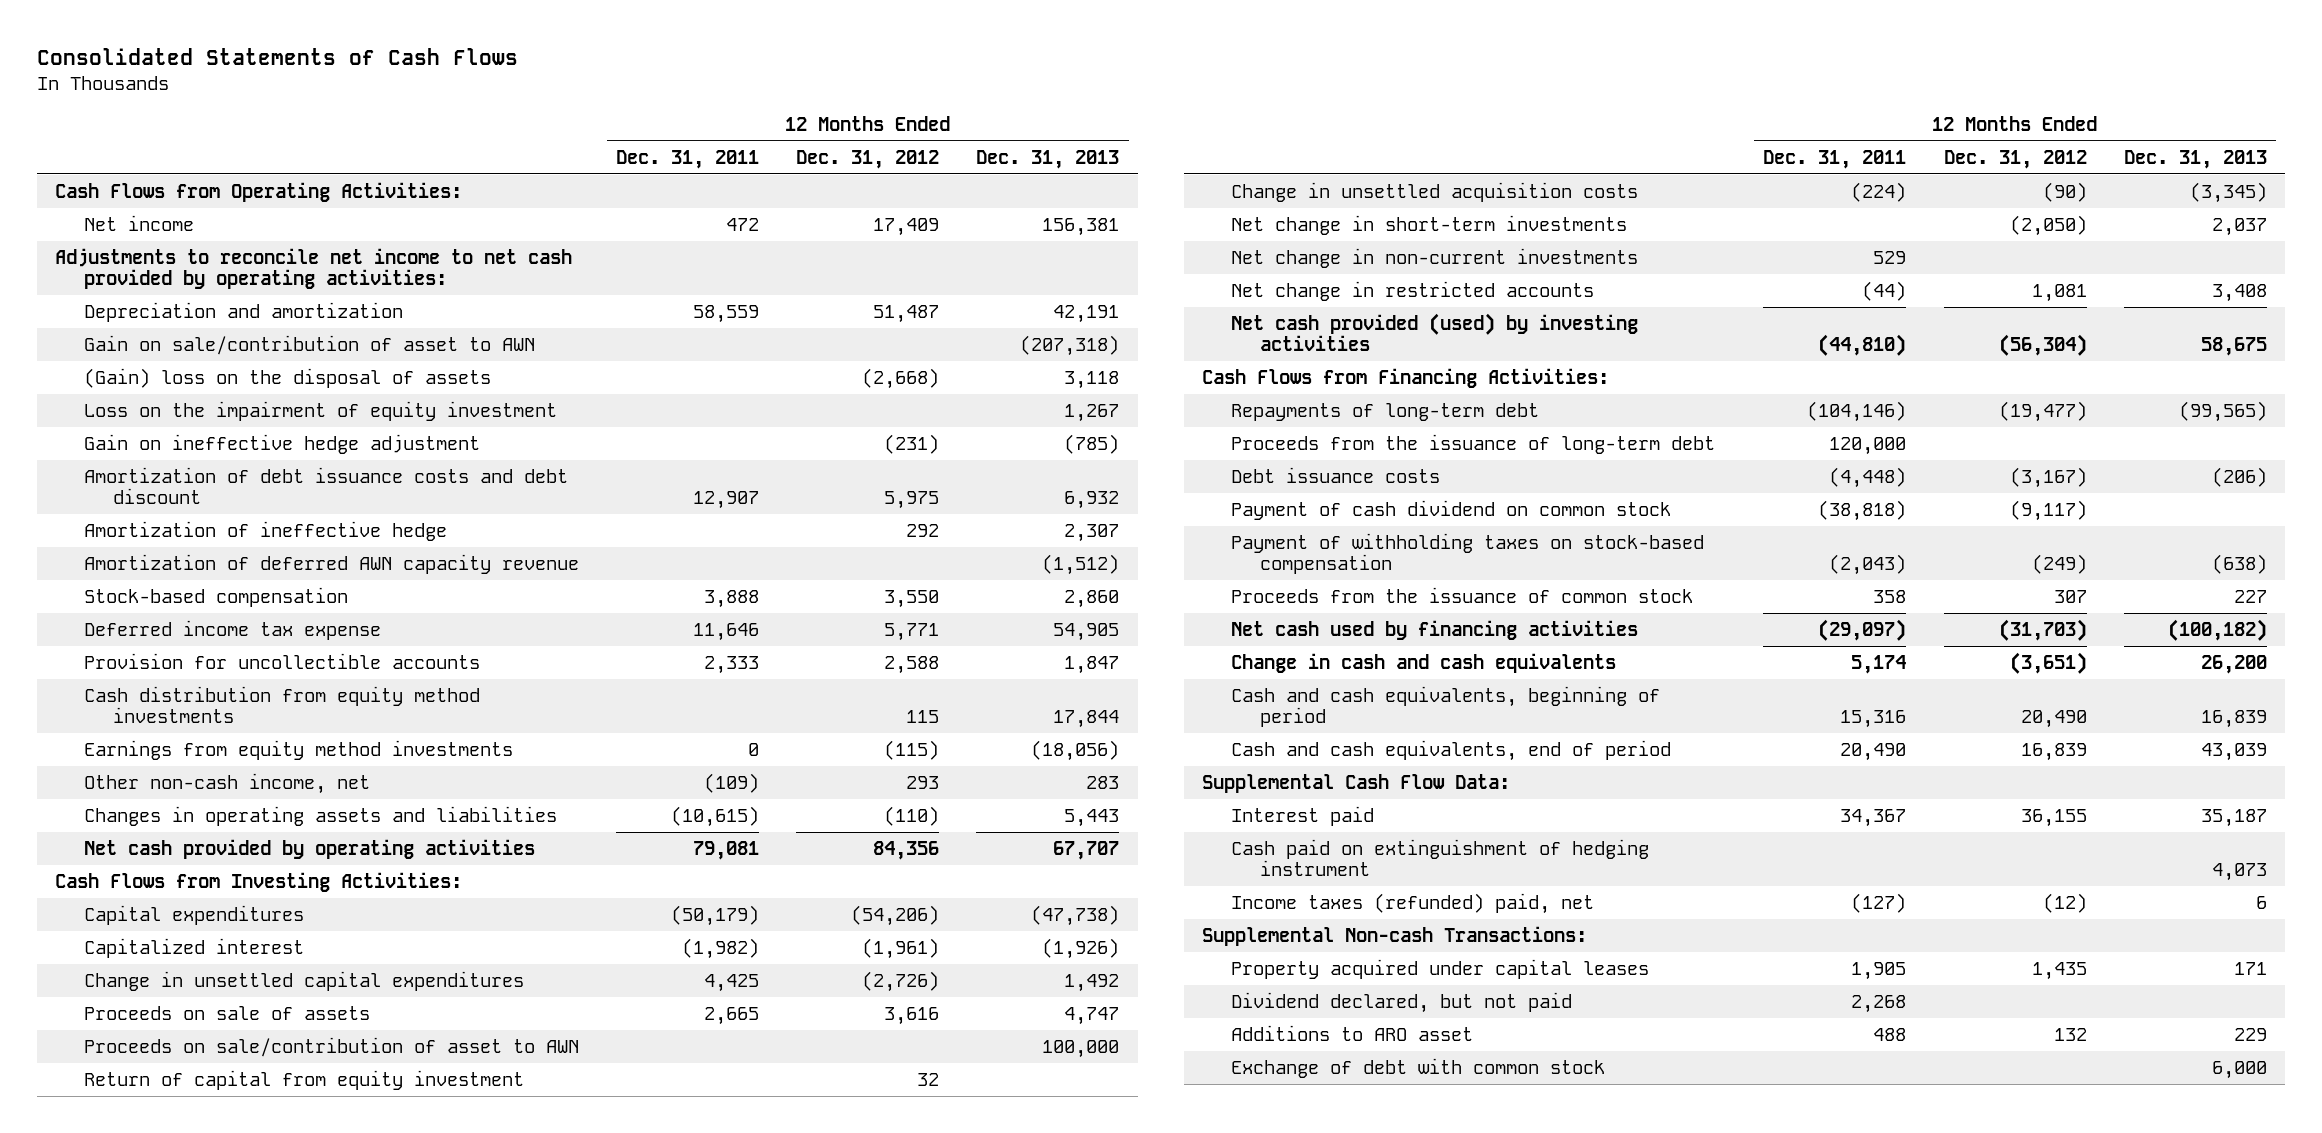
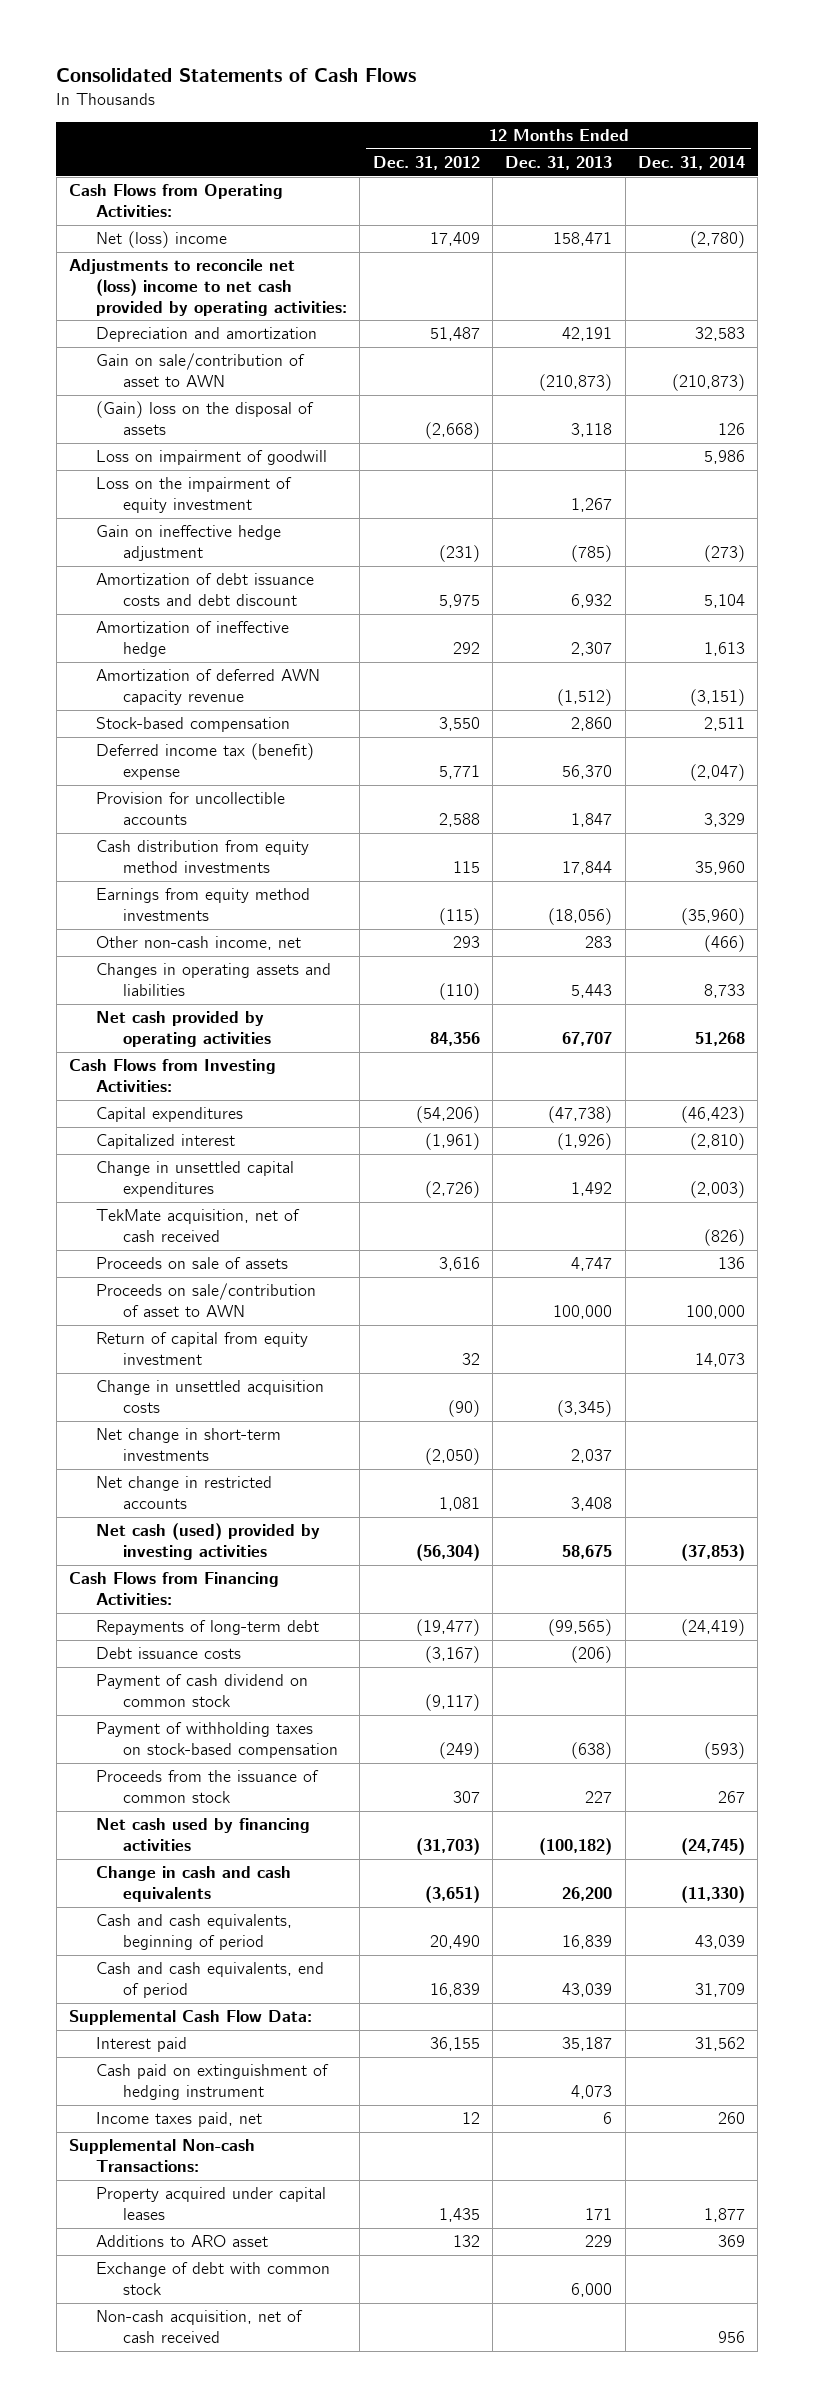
- | 12 Months Ended Dec. 31, 2011 | 12 Months Ended Dec. 31, 2012 | 12 Months Ended Dec. 31, 2013
+ | 12 Months Ended Dec. 31, 2012 | 12 Months Ended Dec. 31, 2013 | 12 Months Ended Dec. 31, 2014
- Net income | 472 | 17,409 | 156,381
- Adjustments to reconcile net income to net cash provided by operating activities:
+ Net (loss) income | 17,409 | 158,471 | (2,780)
+ Adjustments to reconcile net (loss) income to net cash provided by operating activities:
- Gain on sale/contribution of asset to AWN | | | (207,318)
+ Gain on sale/contribution of asset to AWN | | (210,873) | (210,873)
+ Loss on impairment of goodwill | | | 5,986
- Deferred income tax expense | 11,646 | 5,771 | 54,905
+ Deferred income tax (benefit) expense | 5,771 | 56,370 | (2,047)
+ TekMate acquisition, net of cash received | | | (826)
- Net change in non-current investments | 529 | |
- Net cash provided (used) by investing activities | (44,810) | (56,304) | 58,675
+ Net cash (used) provided by investing activities | (56,304) | 58,675 | (37,853)
- Proceeds from the issuance of long-term debt | 120,000 | |
- Income taxes (refunded) paid, net | (127) | (12) | 6
+ Income taxes paid, net | 12 | 6 | 260
- Dividend declared, but not paid | 2,268 | |
+ Non-cash acquisition, net of cash received | | | 956

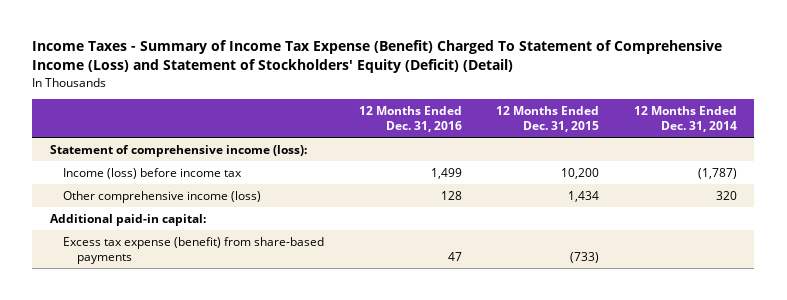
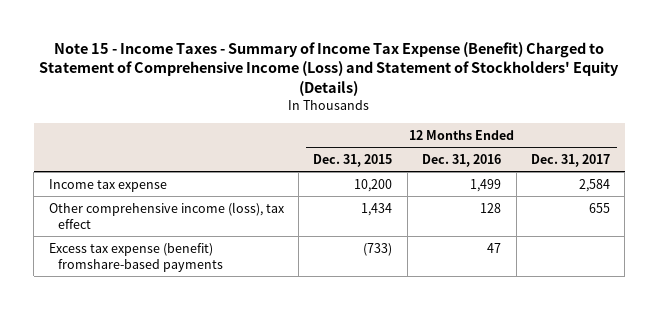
- Income Taxes - Summary of Income Tax Expense (Benefit) Charged To Statement of Comprehensive Income (Loss) and Statement of Stockholders' Equity (Deficit) (Detail)
+ Note 15 - Income Taxes - Summary of Income Tax Expense (Benefit) Charged to Statement of Comprehensive Income (Loss) and Statement of Stockholders' Equity (Details)
- | 12 Months Ended Dec. 31, 2016 | 12 Months Ended Dec. 31, 2015 | 12 Months Ended Dec. 31, 2014
+ | 12 Months Ended Dec. 31, 2015 | 12 Months Ended Dec. 31, 2016 | 12 Months Ended Dec. 31, 2017
- Statement of comprehensive income (loss):
- Income (loss) before income tax | 1,499 | 10,200 | (1,787)
- Other comprehensive income (loss) | 128 | 1,434 | 320
- Additional paid-in capital:
- Excess tax expense (benefit) from share-based payments | 47 | (733) |
+ Income tax expense | 10,200 | 1,499 | 2,584
+ Other comprehensive income (loss), tax effect | 1,434 | 128 | 655
+ Excess tax expense (benefit) fromshare-based payments | (733) | 47 |

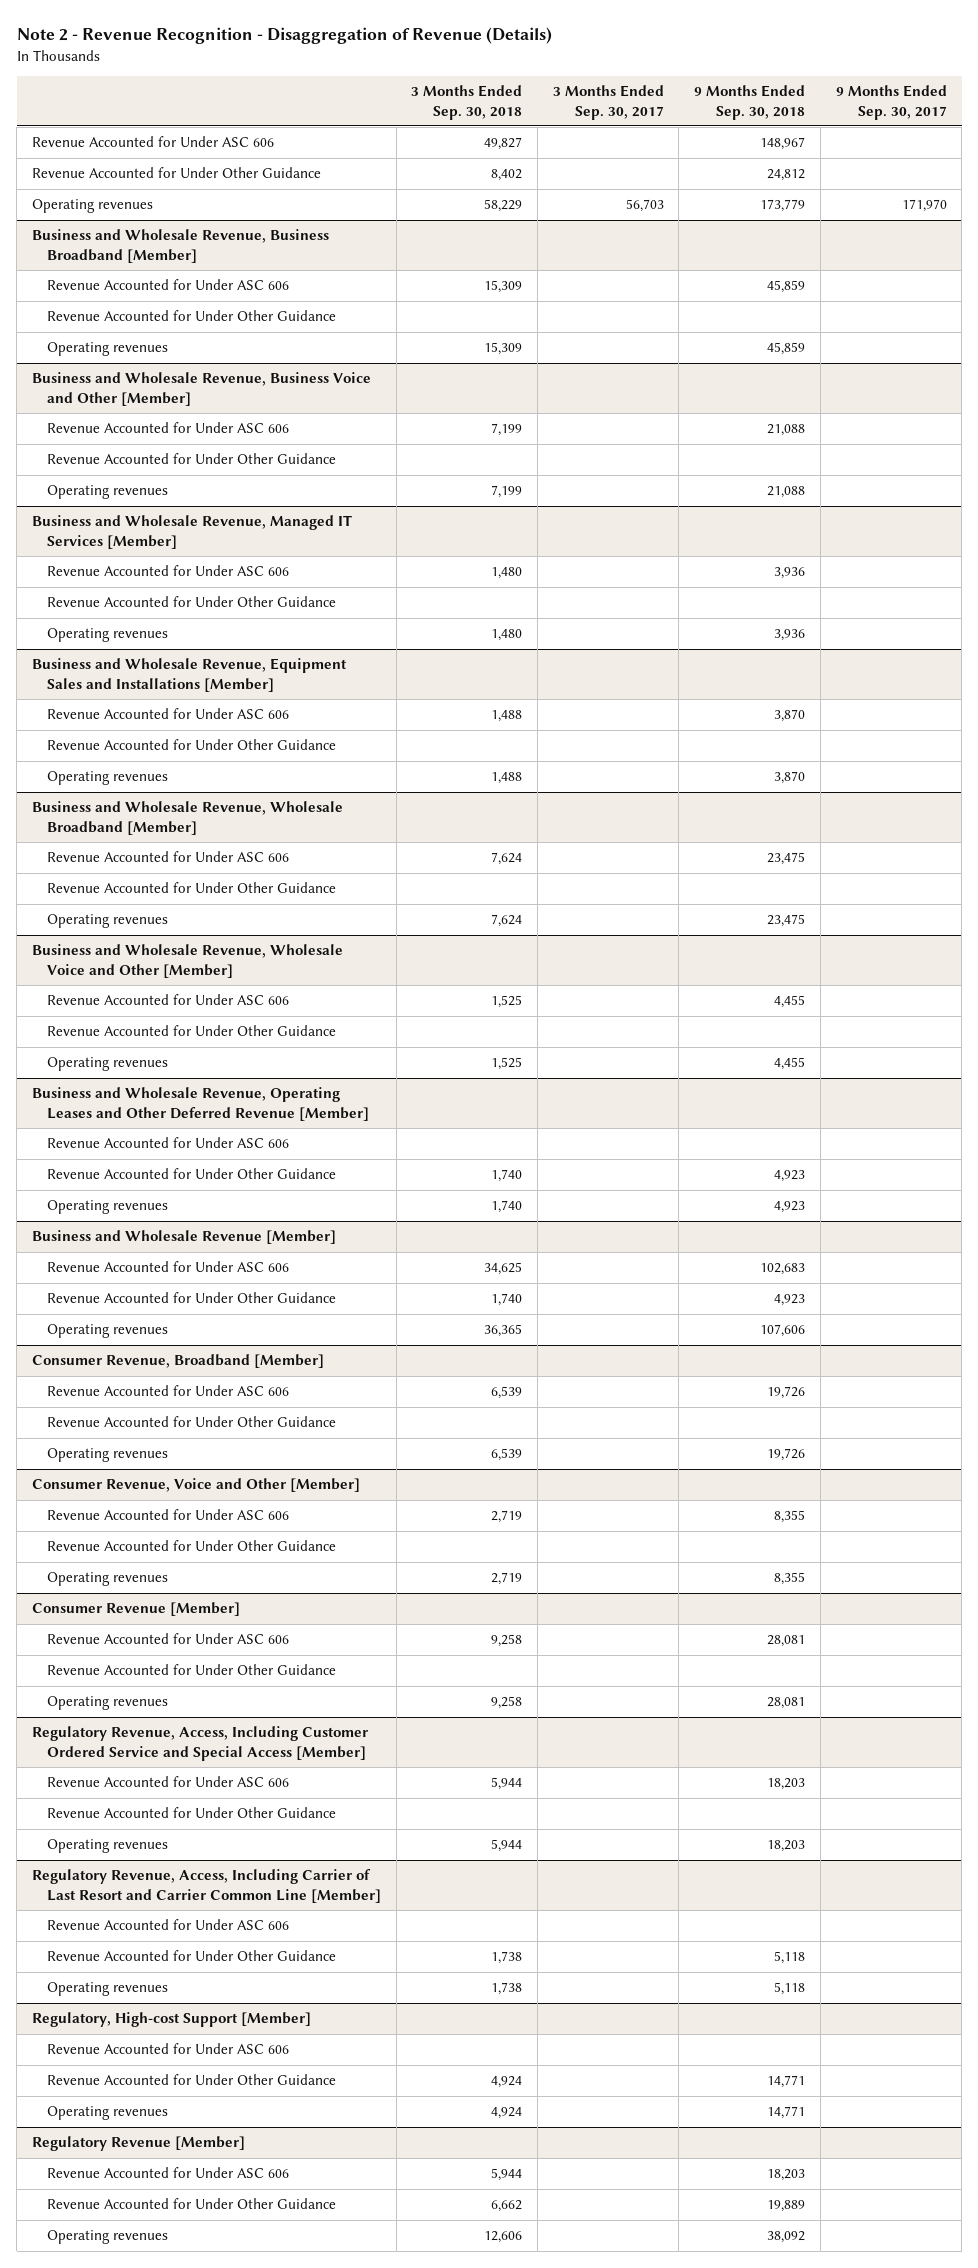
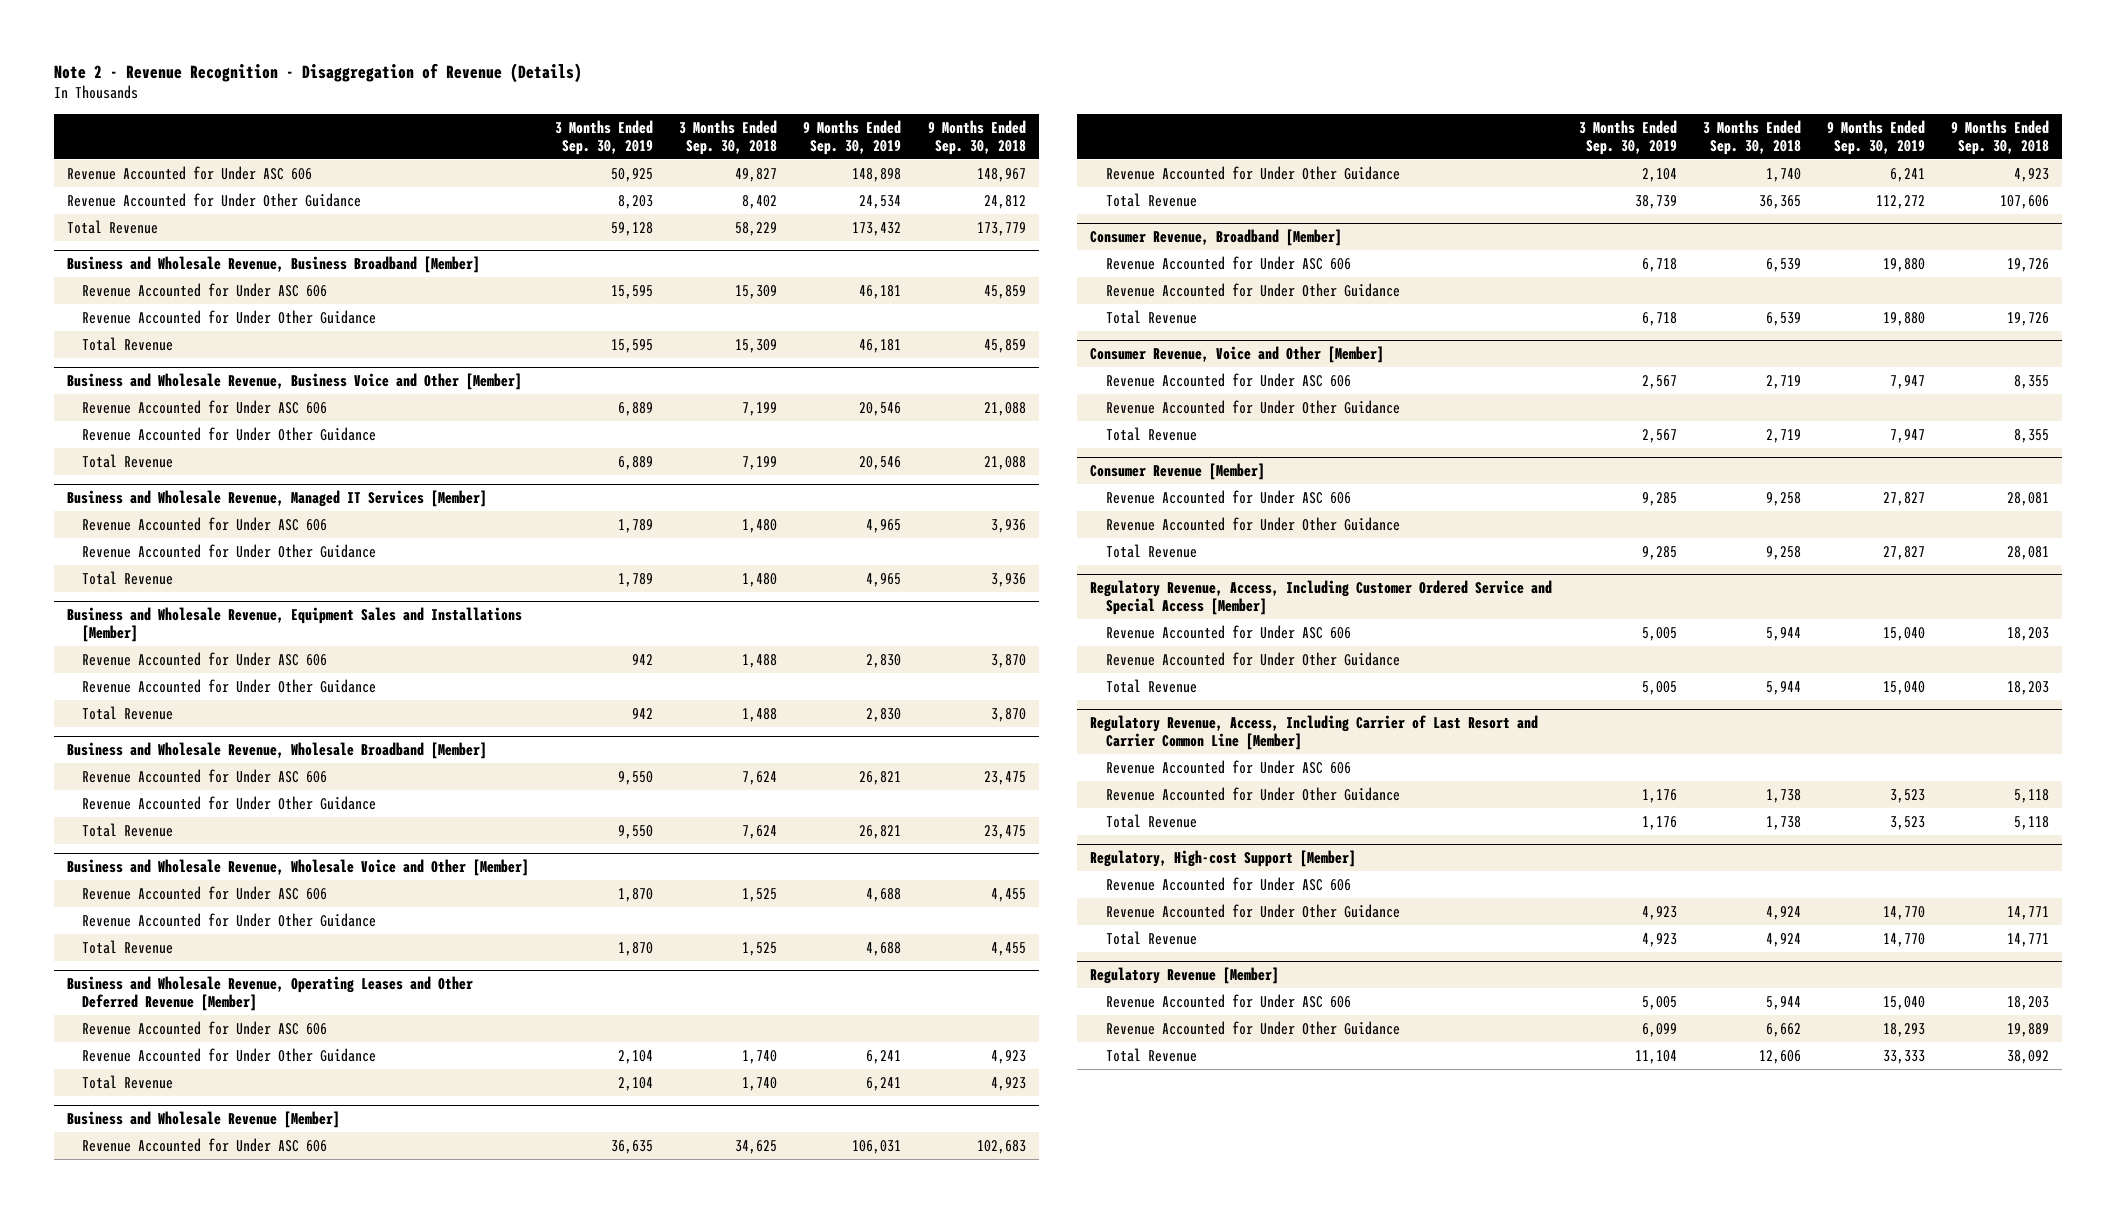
- | 3 Months Ended Sep. 30, 2018 | 3 Months Ended Sep. 30, 2017 | 9 Months Ended Sep. 30, 2018 | 9 Months Ended Sep. 30, 2017
+ | 3 Months Ended Sep. 30, 2019 | 3 Months Ended Sep. 30, 2018 | 9 Months Ended Sep. 30, 2019 | 9 Months Ended Sep. 30, 2018
- Operating revenues | 58,229 | 56,703 | 173,779 | 171,970
+ Total Revenue | 59,128 | 58,229 | 173,432 | 173,779
@ Business and Wholesale Revenue, Business Broadband [Member]
- Operating revenues | 15,309 | | 45,859 |
+ Total Revenue | 15,595 | 15,309 | 46,181 | 45,859
@ Business and Wholesale Revenue, Business Voice and Other [Member]
- Operating revenues | 7,199 | | 21,088 |
+ Total Revenue | 6,889 | 7,199 | 20,546 | 21,088
@ Business and Wholesale Revenue, Managed IT Services [Member]
- Operating revenues | 1,480 | | 3,936 |
+ Total Revenue | 1,789 | 1,480 | 4,965 | 3,936
@ Business and Wholesale Revenue, Equipment Sales and Installations [Member]
- Operating revenues | 1,488 | | 3,870 |
+ Total Revenue | 942 | 1,488 | 2,830 | 3,870
@ Business and Wholesale Revenue, Wholesale Broadband [Member]
- Operating revenues | 7,624 | | 23,475 |
+ Total Revenue | 9,550 | 7,624 | 26,821 | 23,475
@ Business and Wholesale Revenue, Wholesale Voice and Other [Member]
- Operating revenues | 1,525 | | 4,455 |
+ Total Revenue | 1,870 | 1,525 | 4,688 | 4,455
@ Business and Wholesale Revenue, Operating Leases and Other Deferred Revenue [Member]
- Operating revenues | 1,740 | | 4,923 |
+ Total Revenue | 2,104 | 1,740 | 6,241 | 4,923
@ Business and Wholesale Revenue [Member]
- Operating revenues | 36,365 | | 107,606 |
+ Total Revenue | 38,739 | 36,365 | 112,272 | 107,606
@ Consumer Revenue, Broadband [Member]
- Operating revenues | 6,539 | | 19,726 |
+ Total Revenue | 6,718 | 6,539 | 19,880 | 19,726
@ Consumer Revenue, Voice and Other [Member]
- Operating revenues | 2,719 | | 8,355 |
+ Total Revenue | 2,567 | 2,719 | 7,947 | 8,355
@ Consumer Revenue [Member]
- Operating revenues | 9,258 | | 28,081 |
+ Total Revenue | 9,285 | 9,258 | 27,827 | 28,081
@ Regulatory Revenue, Access, Including Customer Ordered Service and Special Access [Member]
- Operating revenues | 5,944 | | 18,203 |
+ Total Revenue | 5,005 | 5,944 | 15,040 | 18,203
@ Regulatory Revenue, Access, Including Carrier of Last Resort and Carrier Common Line [Member]
- Operating revenues | 1,738 | | 5,118 |
+ Total Revenue | 1,176 | 1,738 | 3,523 | 5,118
@ Regulatory, High-cost Support [Member]
- Operating revenues | 4,924 | | 14,771 |
+ Total Revenue | 4,923 | 4,924 | 14,770 | 14,771
@ Regulatory Revenue [Member]
- Operating revenues | 12,606 | | 38,092 |
+ Total Revenue | 11,104 | 12,606 | 33,333 | 38,092

